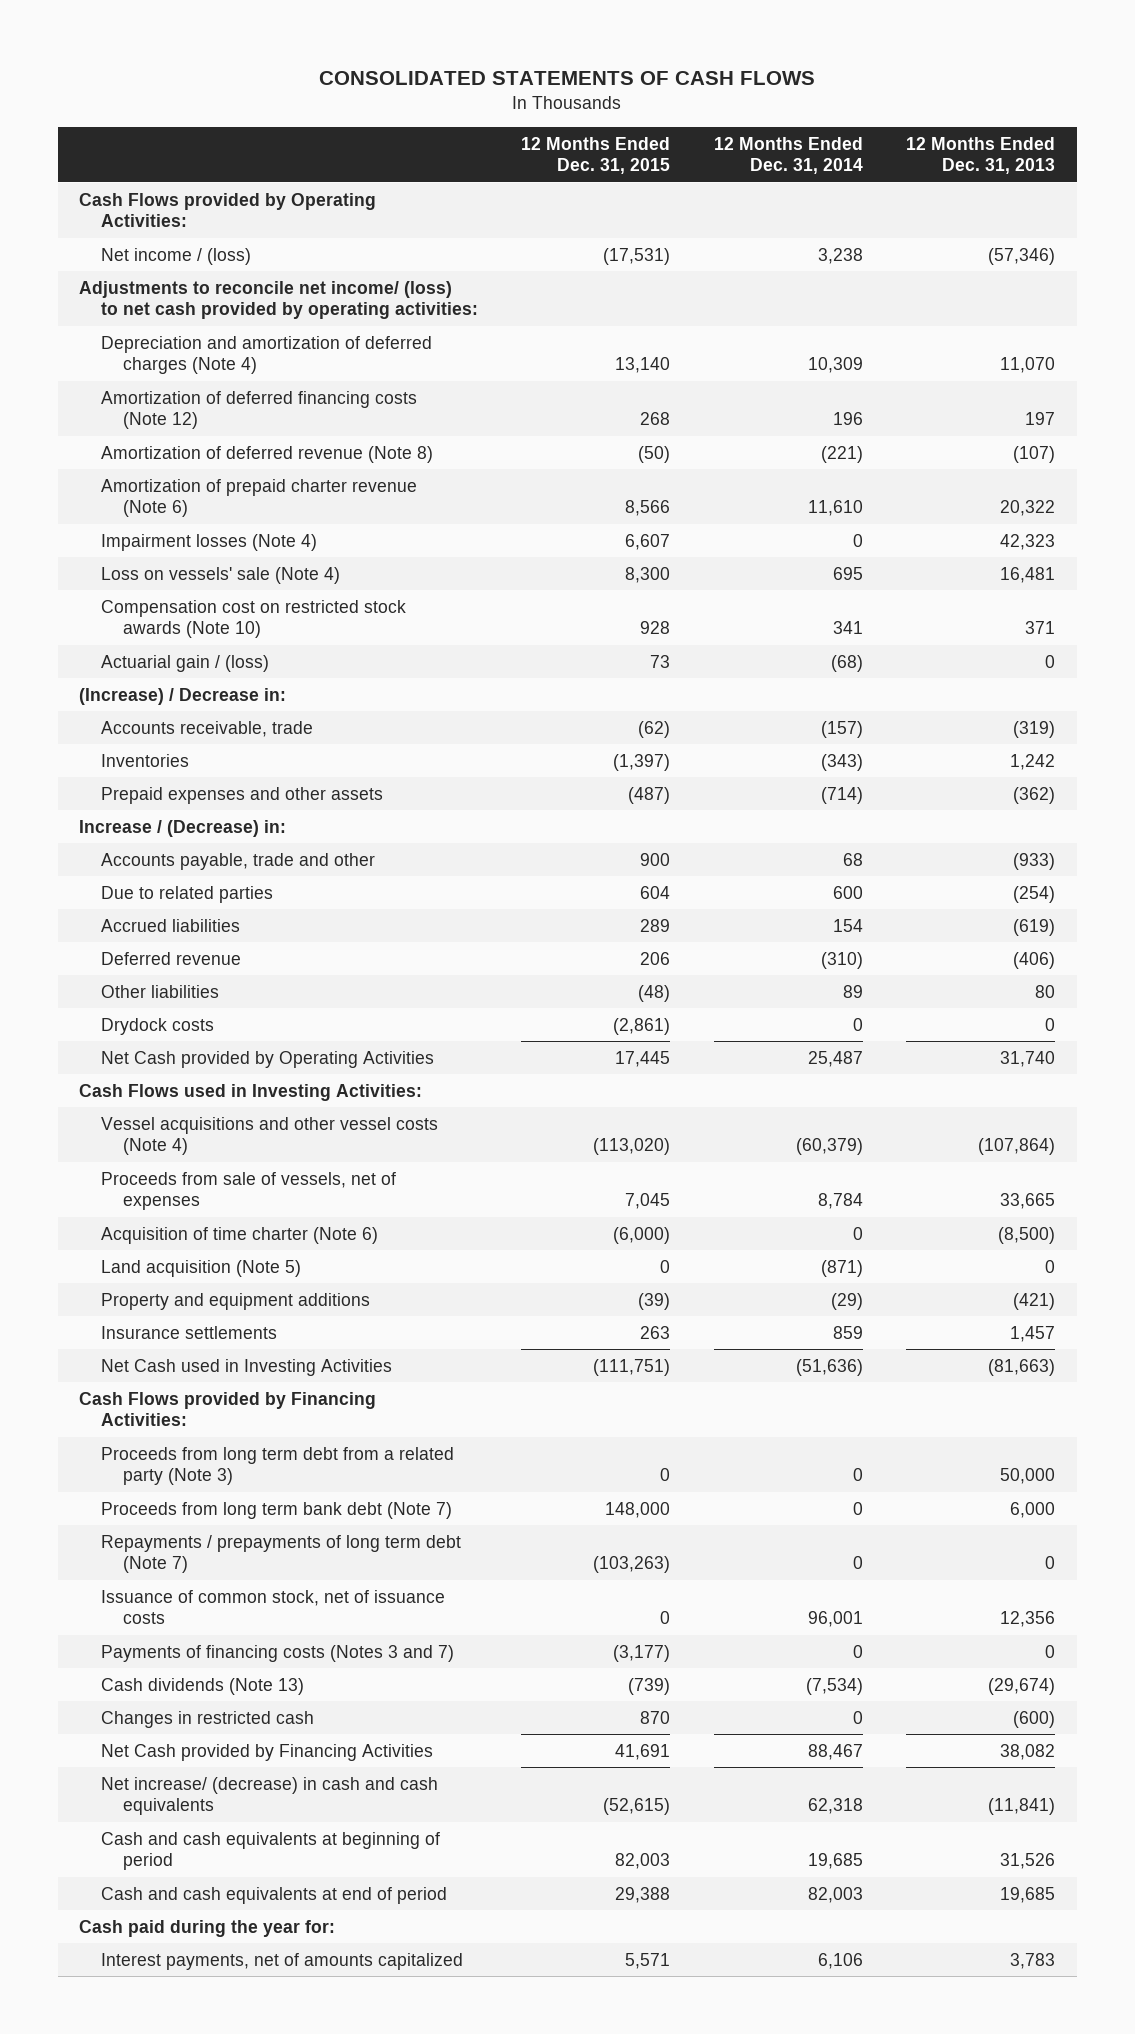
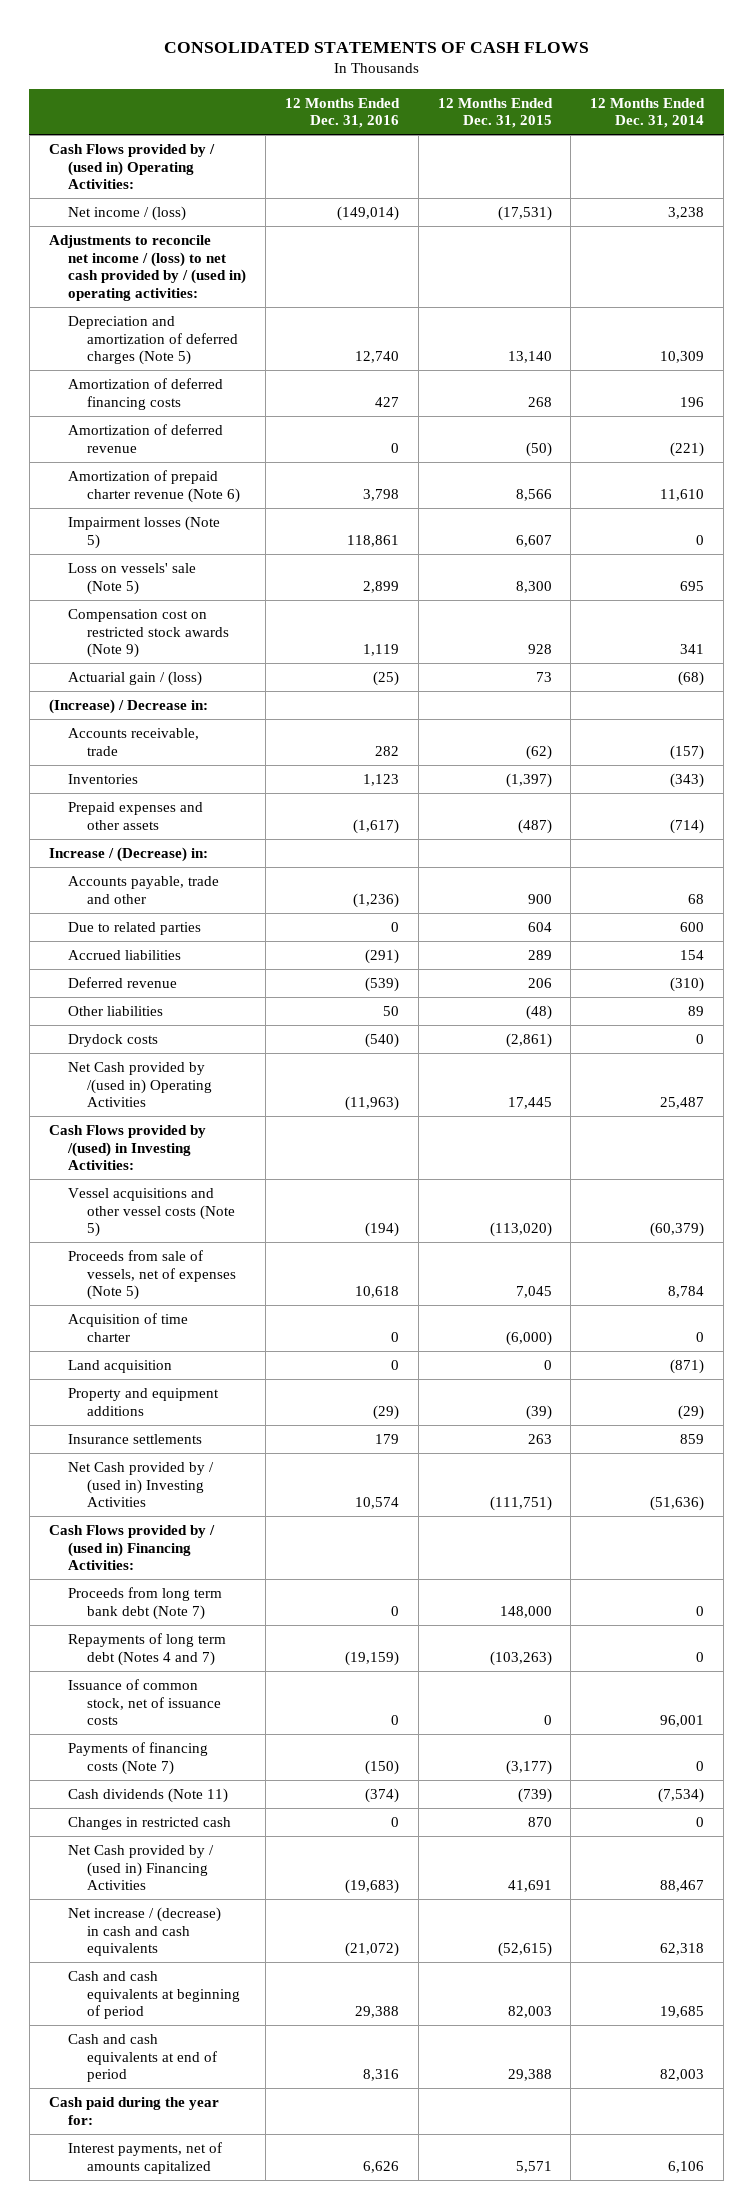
- | 12 Months Ended Dec. 31, 2015 | 12 Months Ended Dec. 31, 2014 | 12 Months Ended Dec. 31, 2013
+ | 12 Months Ended Dec. 31, 2016 | 12 Months Ended Dec. 31, 2015 | 12 Months Ended Dec. 31, 2014
- Cash Flows provided by Operating Activities:
+ Cash Flows provided by / (used in) Operating Activities:
- Adjustments to reconcile net income/ (loss) to net cash provided by operating activities:
- Depreciation and amortization of deferred charges (Note 4) | 13,140 | 10,309 | 11,070
- Amortization of deferred financing costs (Note 12) | 268 | 196 | 197
- Amortization of deferred revenue (Note 8) | (50) | (221) | (107)
+ Adjustments to reconcile net income / (loss) to net cash provided by / (used in) operating activities:
+ Depreciation and amortization of deferred charges (Note 5) | 12,740 | 13,140 | 10,309
+ Amortization of deferred financing costs | 427 | 268 | 196
+ Amortization of deferred revenue | 0 | (50) | (221)
- Impairment losses (Note 4) | 6,607 | 0 | 42,323
- Loss on vessels' sale (Note 4) | 8,300 | 695 | 16,481
- Compensation cost on restricted stock awards (Note 10) | 928 | 341 | 371
+ Impairment losses (Note 5) | 118,861 | 6,607 | 0
+ Loss on vessels' sale (Note 5) | 2,899 | 8,300 | 695
+ Compensation cost on restricted stock awards (Note 9) | 1,119 | 928 | 341
- Net Cash provided by Operating Activities | 17,445 | 25,487 | 31,740
- Cash Flows used in Investing Activities:
- Vessel acquisitions and other vessel costs (Note 4) | (113,020) | (60,379) | (107,864)
- Proceeds from sale of vessels, net of expenses | 7,045 | 8,784 | 33,665
- Acquisition of time charter (Note 6) | (6,000) | 0 | (8,500)
- Land acquisition (Note 5) | 0 | (871) | 0
+ Net Cash provided by /(used in) Operating Activities | (11,963) | 17,445 | 25,487
+ Cash Flows provided by /(used) in Investing Activities:
+ Vessel acquisitions and other vessel costs (Note 5) | (194) | (113,020) | (60,379)
+ Proceeds from sale of vessels, net of expenses (Note 5) | 10,618 | 7,045 | 8,784
+ Acquisition of time charter | 0 | (6,000) | 0
+ Land acquisition | 0 | 0 | (871)
- Net Cash used in Investing Activities | (111,751) | (51,636) | (81,663)
- Cash Flows provided by Financing Activities:
- Proceeds from long term debt from a related party (Note 3) | 0 | 0 | 50,000
+ Net Cash provided by / (used in) Investing Activities | 10,574 | (111,751) | (51,636)
+ Cash Flows provided by / (used in) Financing Activities:
- Repayments / prepayments of long term debt (Note 7) | (103,263) | 0 | 0
+ Repayments of long term debt (Notes 4 and 7) | (19,159) | (103,263) | 0
- Payments of financing costs (Notes 3 and 7) | (3,177) | 0 | 0
- Cash dividends (Note 13) | (739) | (7,534) | (29,674)
+ Payments of financing costs (Note 7) | (150) | (3,177) | 0
+ Cash dividends (Note 11) | (374) | (739) | (7,534)
- Net Cash provided by Financing Activities | 41,691 | 88,467 | 38,082
- Net increase/ (decrease) in cash and cash equivalents | (52,615) | 62,318 | (11,841)
+ Net Cash provided by / (used in) Financing Activities | (19,683) | 41,691 | 88,467
+ Net increase / (decrease) in cash and cash equivalents | (21,072) | (52,615) | 62,318

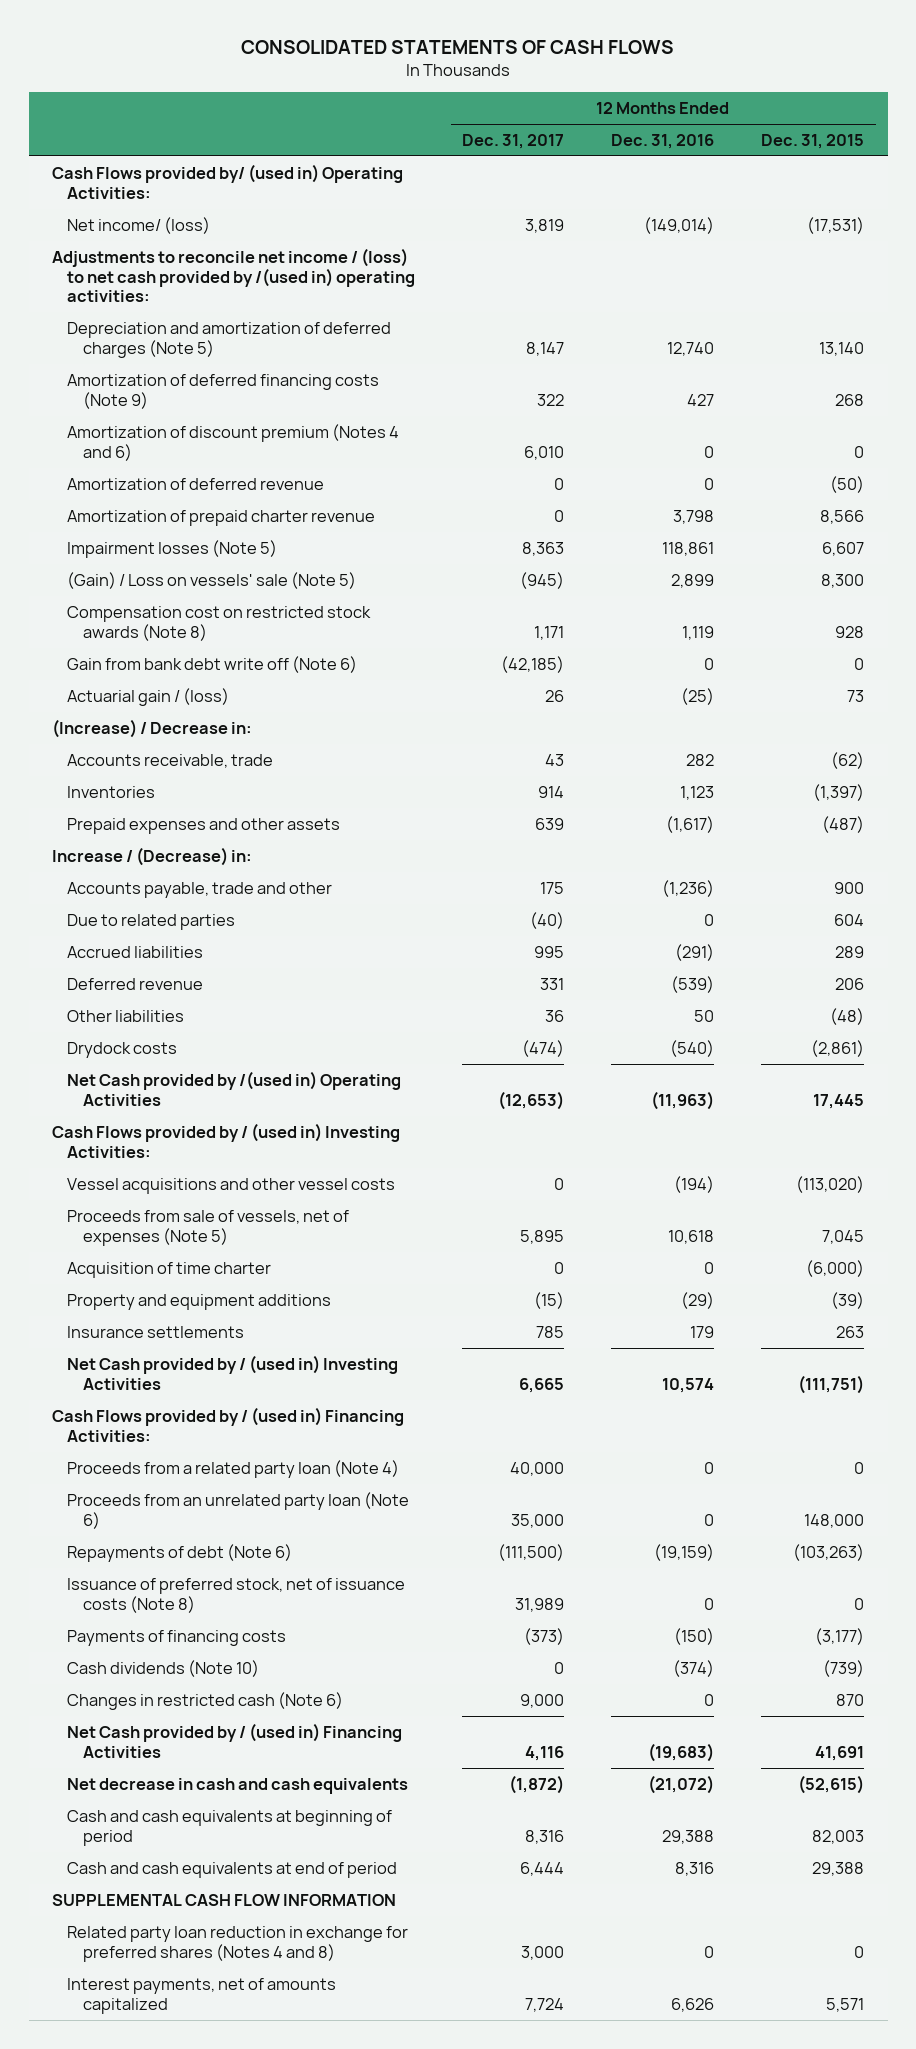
- | 12 Months Ended Dec. 31, 2016 | 12 Months Ended Dec. 31, 2015 | 12 Months Ended Dec. 31, 2014
+ | 12 Months Ended Dec. 31, 2017 | 12 Months Ended Dec. 31, 2016 | 12 Months Ended Dec. 31, 2015
- Cash Flows provided by / (used in) Operating Activities:
- Net income / (loss) | (149,014) | (17,531) | 3,238
- Adjustments to reconcile net income / (loss) to net cash provided by / (used in) operating activities:
+ Cash Flows provided by/ (used in) Operating Activities:
+ Net income/ (loss) | 3,819 | (149,014) | (17,531)
+ Adjustments to reconcile net income / (loss) to net cash provided by /(used in) operating activities:
- Amortization of deferred financing costs | 427 | 268 | 196
+ Amortization of deferred financing costs (Note 9) | 322 | 427 | 268
+ Amortization of discount premium (Notes 4 and 6) | 6,010 | 0 | 0
- Amortization of prepaid charter revenue (Note 6) | 3,798 | 8,566 | 11,610
+ Amortization of prepaid charter revenue | 0 | 3,798 | 8,566
- Loss on vessels' sale (Note 5) | 2,899 | 8,300 | 695
- Compensation cost on restricted stock awards (Note 9) | 1,119 | 928 | 341
+ (Gain) / Loss on vessels' sale (Note 5) | (945) | 2,899 | 8,300
+ Compensation cost on restricted stock awards (Note 8) | 1,171 | 1,119 | 928
+ Gain from bank debt write off (Note 6) | (42,185) | 0 | 0
- Cash Flows provided by /(used) in Investing Activities:
- Vessel acquisitions and other vessel costs (Note 5) | (194) | (113,020) | (60,379)
+ Cash Flows provided by / (used in) Investing Activities:
+ Vessel acquisitions and other vessel costs | 0 | (194) | (113,020)
- Land acquisition | 0 | 0 | (871)
- Proceeds from long term bank debt (Note 7) | 0 | 148,000 | 0
- Repayments of long term debt (Notes 4 and 7) | (19,159) | (103,263) | 0
- Issuance of common stock, net of issuance costs | 0 | 0 | 96,001
- Payments of financing costs (Note 7) | (150) | (3,177) | 0
- Cash dividends (Note 11) | (374) | (739) | (7,534)
- Changes in restricted cash | 0 | 870 | 0
+ Proceeds from a related party loan (Note 4) | 40,000 | 0 | 0
+ Proceeds from an unrelated party loan (Note 6) | 35,000 | 0 | 148,000
+ Repayments of debt (Note 6) | (111,500) | (19,159) | (103,263)
+ Issuance of preferred stock, net of issuance costs (Note 8) | 31,989 | 0 | 0
+ Payments of financing costs | (373) | (150) | (3,177)
+ Cash dividends (Note 10) | 0 | (374) | (739)
+ Changes in restricted cash (Note 6) | 9,000 | 0 | 870
- Net increase / (decrease) in cash and cash equivalents | (21,072) | (52,615) | 62,318
+ Net decrease in cash and cash equivalents | (1,872) | (21,072) | (52,615)
- Cash paid during the year for:
+ SUPPLEMENTAL CASH FLOW INFORMATION
+ Related party loan reduction in exchange for preferred shares (Notes 4 and 8) | 3,000 | 0 | 0

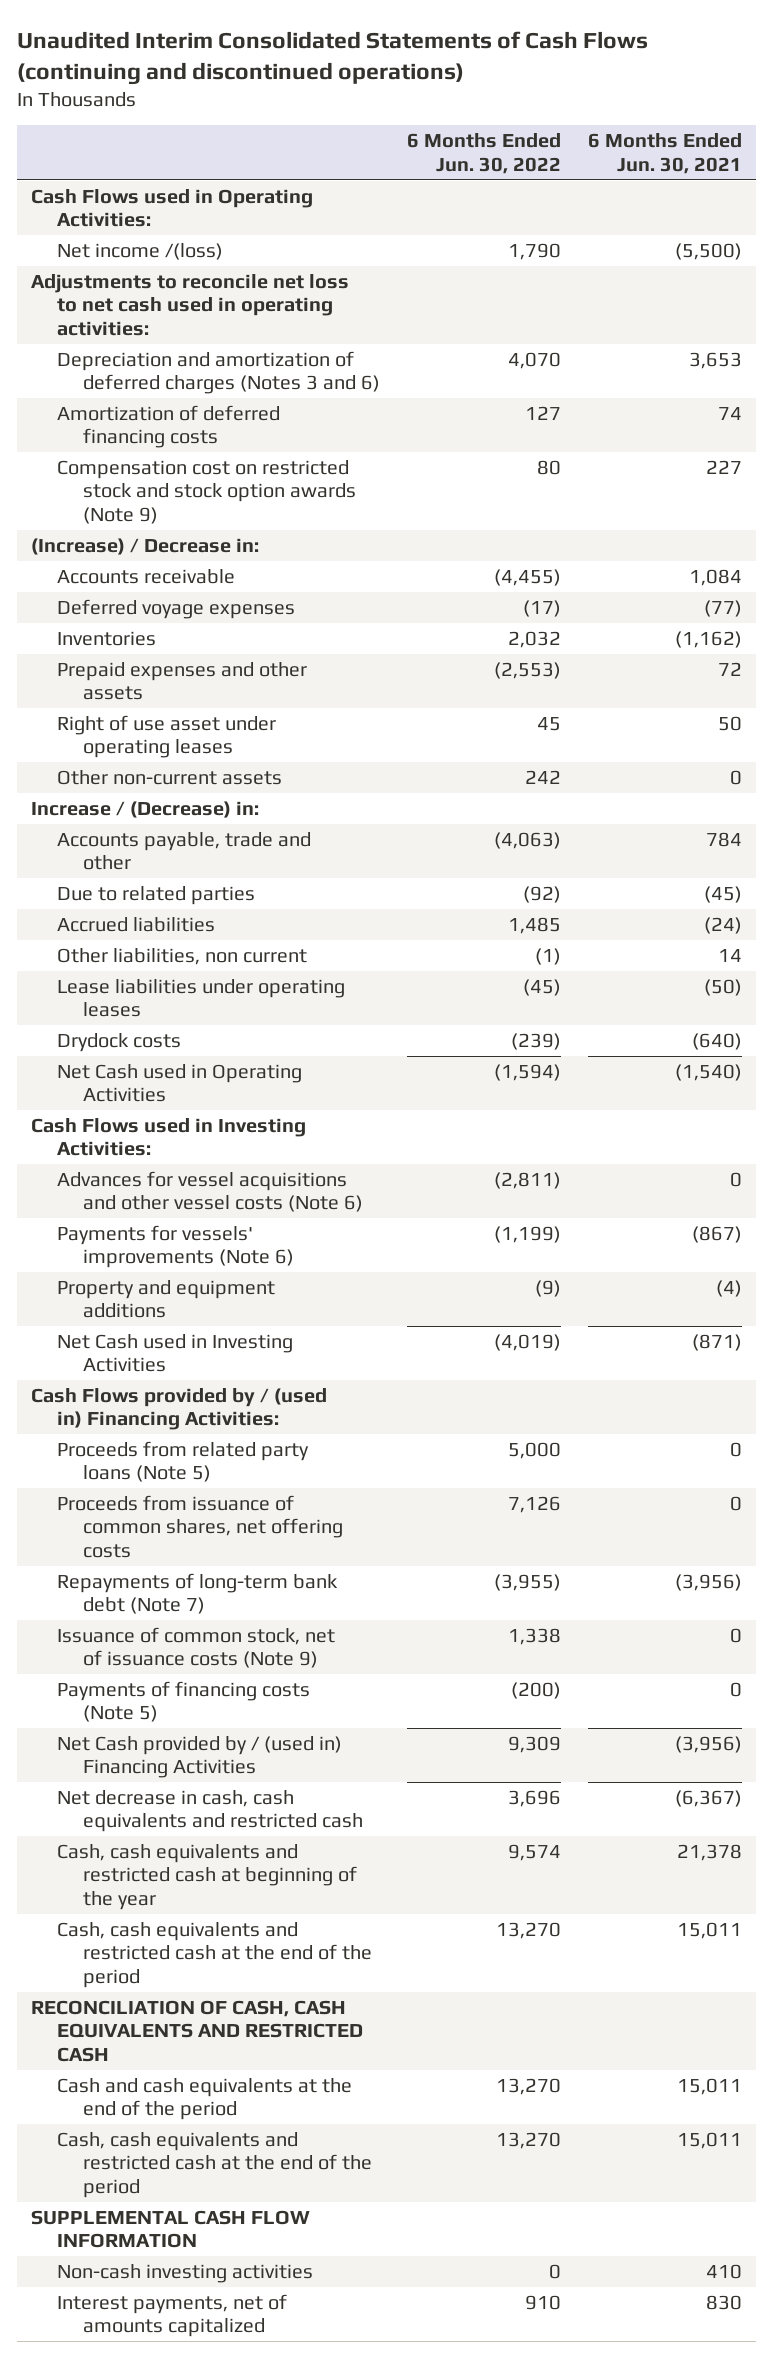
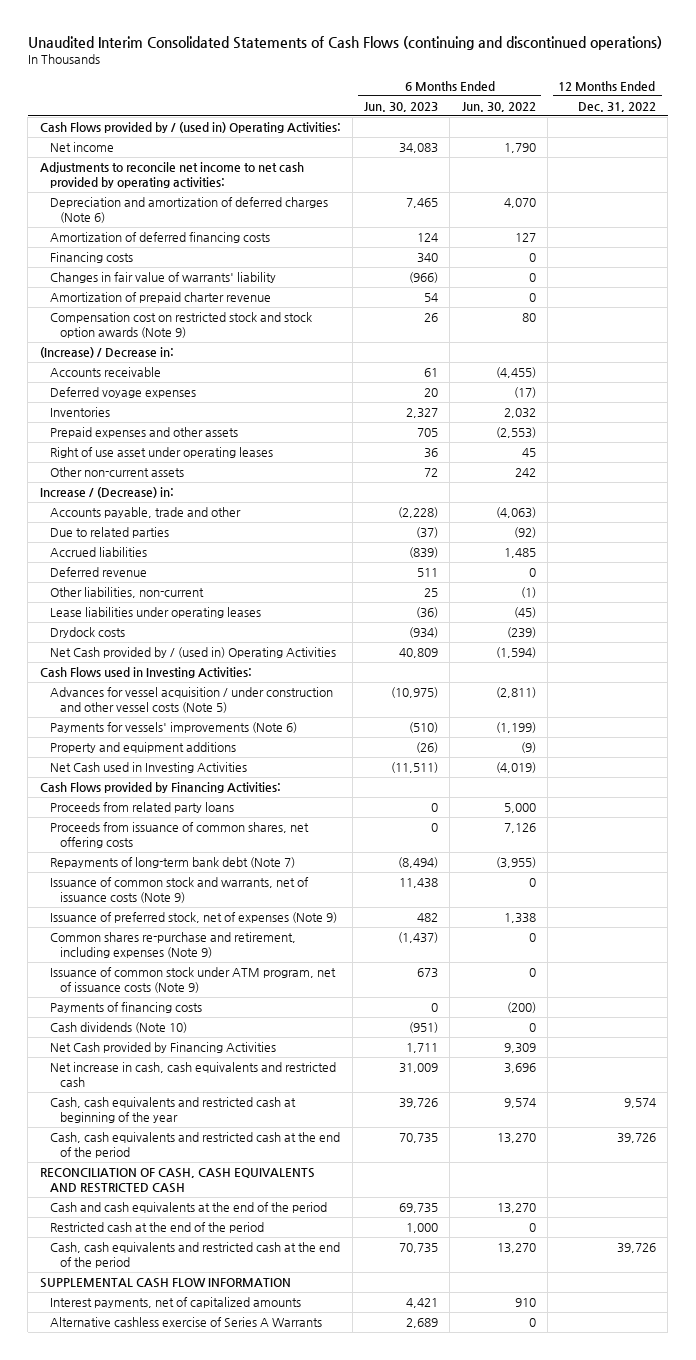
- | 6 Months Ended Jun. 30, 2022 | 6 Months Ended Jun. 30, 2021
+ | 6 Months Ended Jun. 30, 2023 | 6 Months Ended Jun. 30, 2022 | 12 Months Ended Dec. 31, 2022
- Cash Flows used in Operating Activities:
- Net income /(loss) | 1,790 | (5,500)
- Adjustments to reconcile net loss to net cash used in operating activities:
- Depreciation and amortization of deferred charges (Notes 3 and 6) | 4,070 | 3,653
+ Cash Flows provided by / (used in) Operating Activities:
+ Net income | 34,083 | 1,790 |
+ Adjustments to reconcile net income to net cash provided by operating activities:
+ Depreciation and amortization of deferred charges (Note 6) | 7,465 | 4,070 |
+ Financing costs | 340 | 0 |
+ Changes in fair value of warrants' liability | (966) | 0 |
+ Amortization of prepaid charter revenue | 54 | 0 |
- Other liabilities, non current | (1) | 14
+ Deferred revenue | 511 | 0 |
+ Other liabilities, non-current | 25 | (1) |
- Net Cash used in Operating Activities | (1,594) | (1,540)
+ Net Cash provided by / (used in) Operating Activities | 40,809 | (1,594) |
- Advances for vessel acquisitions and other vessel costs (Note 6) | (2,811) | 0
+ Advances for vessel acquisition / under construction and other vessel costs (Note 5) | (10,975) | (2,811) |
- Cash Flows provided by / (used in) Financing Activities:
- Proceeds from related party loans (Note 5) | 5,000 | 0
+ Cash Flows provided by Financing Activities:
+ Proceeds from related party loans | 0 | 5,000 |
- Issuance of common stock, net of issuance costs (Note 9) | 1,338 | 0
- Payments of financing costs (Note 5) | (200) | 0
- Net Cash provided by / (used in) Financing Activities | 9,309 | (3,956)
- Net decrease in cash, cash equivalents and restricted cash | 3,696 | (6,367)
+ Issuance of common stock and warrants, net of issuance costs (Note 9) | 11,438 | 0 |
+ Issuance of preferred stock, net of expenses (Note 9) | 482 | 1,338 |
+ Common shares re-purchase and retirement, including expenses (Note 9) | (1,437) | 0 |
+ Issuance of common stock under ATM program, net of issuance costs (Note 9) | 673 | 0 |
+ Payments of financing costs | 0 | (200) |
+ Cash dividends (Note 10) | (951) | 0 |
+ Net Cash provided by Financing Activities | 1,711 | 9,309 |
+ Net increase in cash, cash equivalents and restricted cash | 31,009 | 3,696 |
+ Restricted cash at the end of the period | 1,000 | 0 |
- Non-cash investing activities | 0 | 410
- Interest payments, net of amounts capitalized | 910 | 830
+ Interest payments, net of capitalized amounts | 4,421 | 910 |
+ Alternative cashless exercise of Series A Warrants | 2,689 | 0 |

